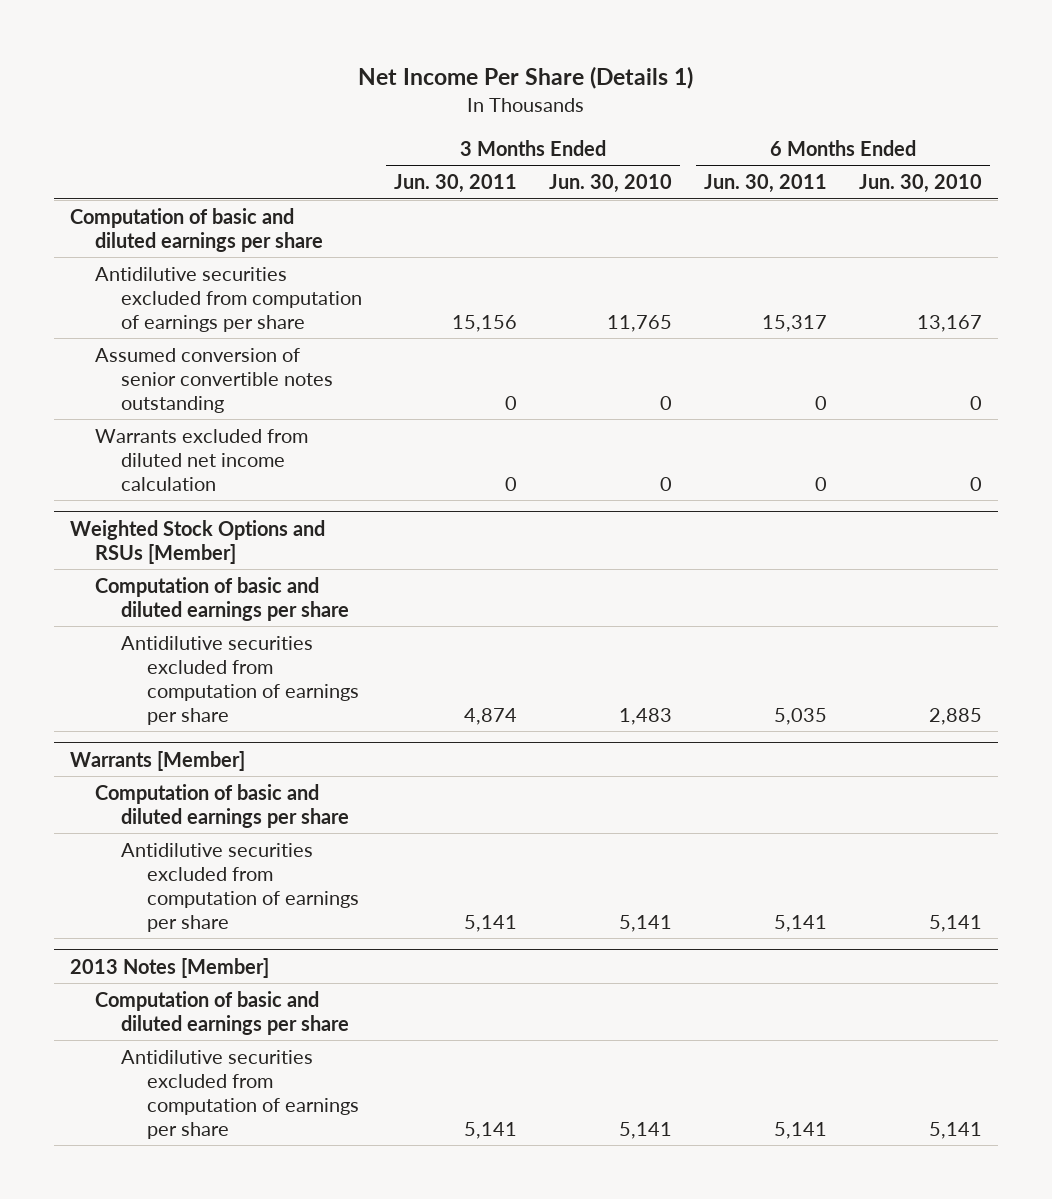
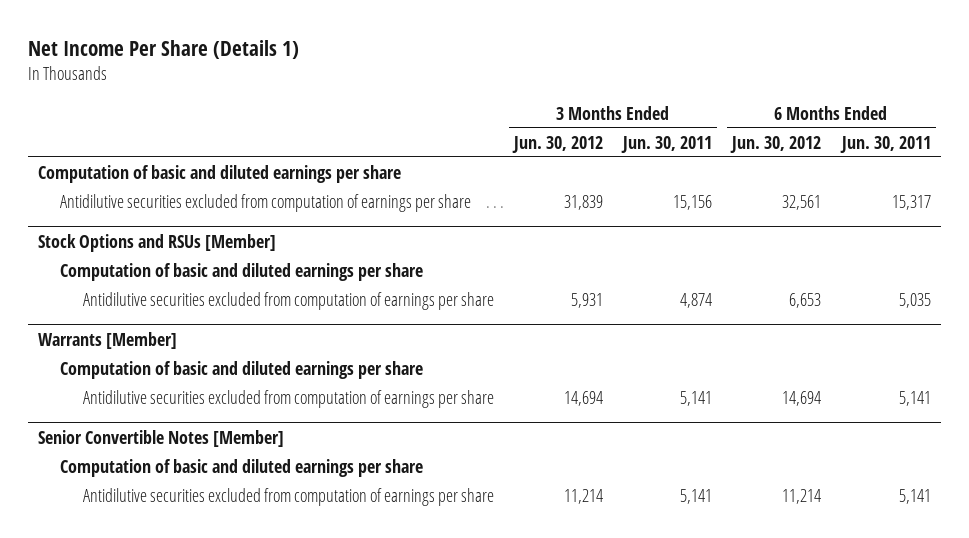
- | 3 Months Ended Jun. 30, 2011 | 3 Months Ended Jun. 30, 2010 | 6 Months Ended Jun. 30, 2011 | 6 Months Ended Jun. 30, 2010
+ | 3 Months Ended Jun. 30, 2012 | 3 Months Ended Jun. 30, 2011 | 6 Months Ended Jun. 30, 2012 | 6 Months Ended Jun. 30, 2011
- Assumed conversion of senior convertible notes outstanding | 0 | 0 | 0 | 0
- Warrants excluded from diluted net income calculation | 0 | 0 | 0 | 0
- Weighted Stock Options and RSUs [Member]
+ Stock Options and RSUs [Member]
- 2013 Notes [Member]
+ Senior Convertible Notes [Member]

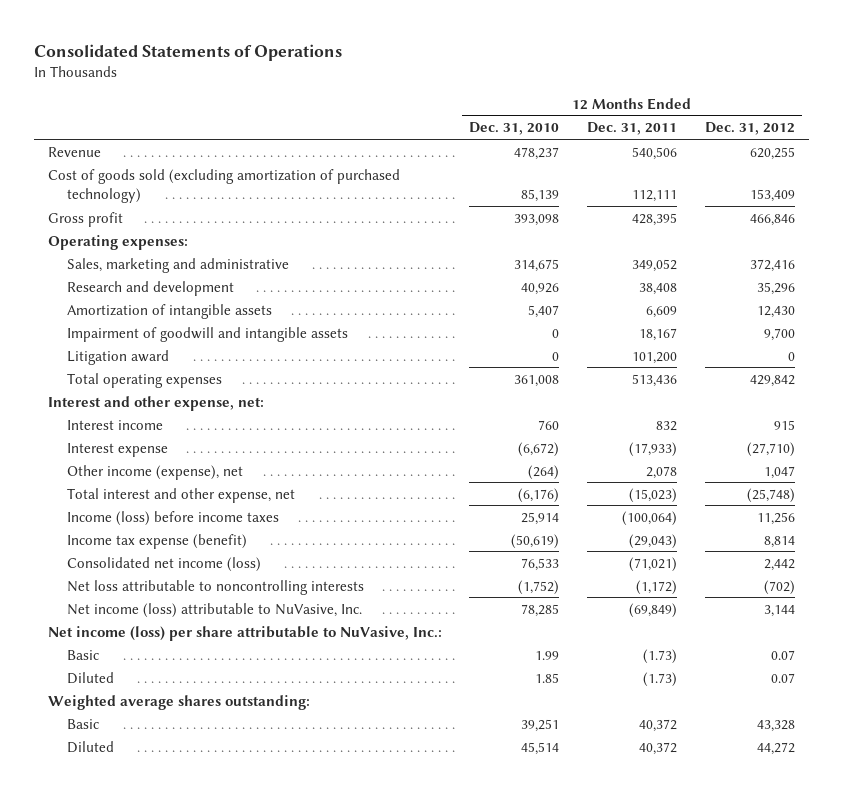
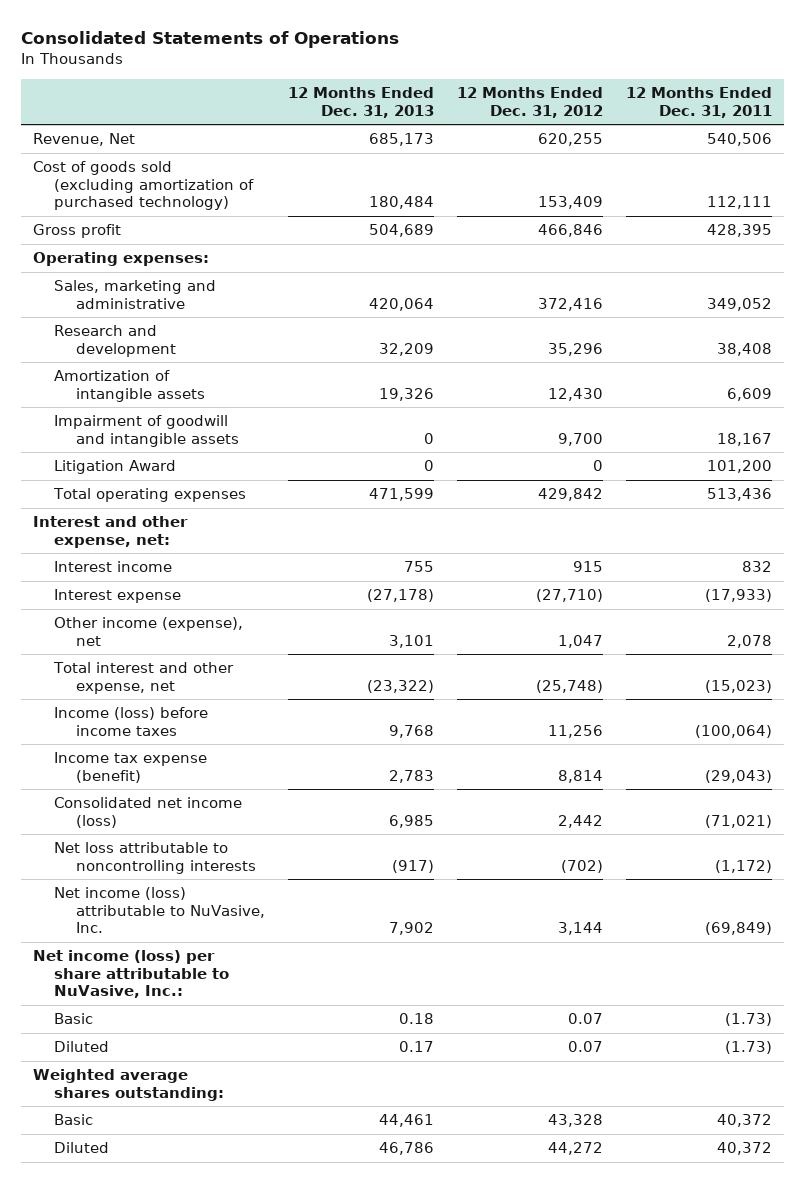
- | 12 Months Ended Dec. 31, 2010 | 12 Months Ended Dec. 31, 2011 | 12 Months Ended Dec. 31, 2012
+ | 12 Months Ended Dec. 31, 2013 | 12 Months Ended Dec. 31, 2012 | 12 Months Ended Dec. 31, 2011
- Revenue | 478,237 | 540,506 | 620,255
+ Revenue, Net | 685,173 | 620,255 | 540,506
- Litigation award | 0 | 101,200 | 0
+ Litigation Award | 0 | 0 | 101,200

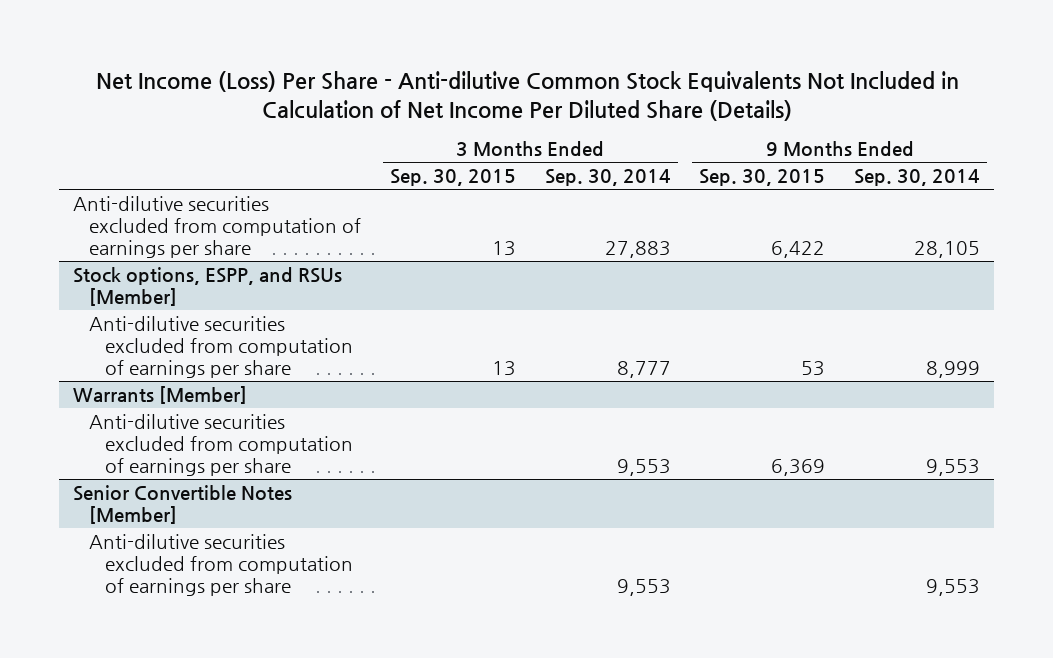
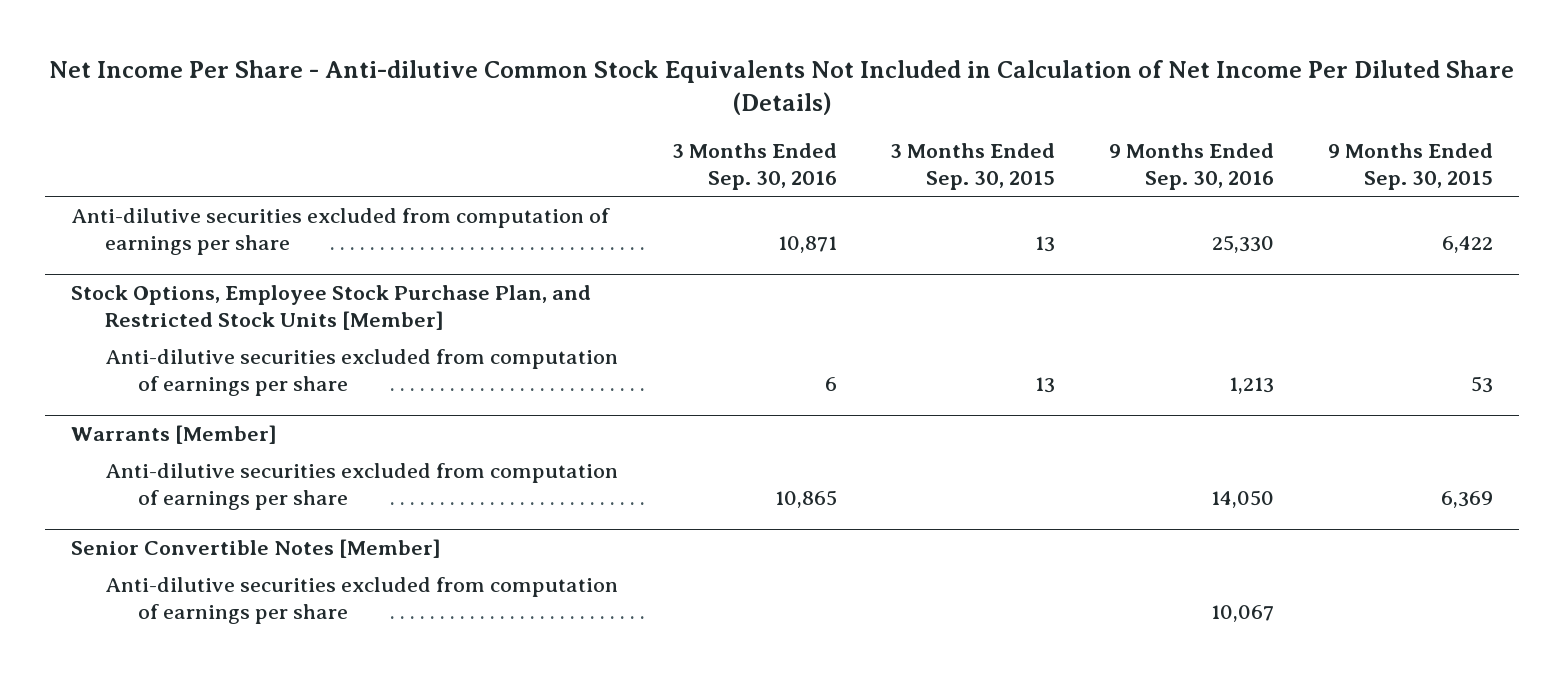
- Net Income (Loss) Per Share - Anti-dilutive Common Stock Equivalents Not Included in Calculation of Net Income Per Diluted Share (Details)
+ Net Income Per Share - Anti-dilutive Common Stock Equivalents Not Included in Calculation of Net Income Per Diluted Share (Details)
- | 3 Months Ended Sep. 30, 2015 | 3 Months Ended Sep. 30, 2014 | 9 Months Ended Sep. 30, 2015 | 9 Months Ended Sep. 30, 2014
+ | 3 Months Ended Sep. 30, 2016 | 3 Months Ended Sep. 30, 2015 | 9 Months Ended Sep. 30, 2016 | 9 Months Ended Sep. 30, 2015
- Stock options, ESPP, and RSUs [Member]
+ Stock Options, Employee Stock Purchase Plan, and Restricted Stock Units [Member]

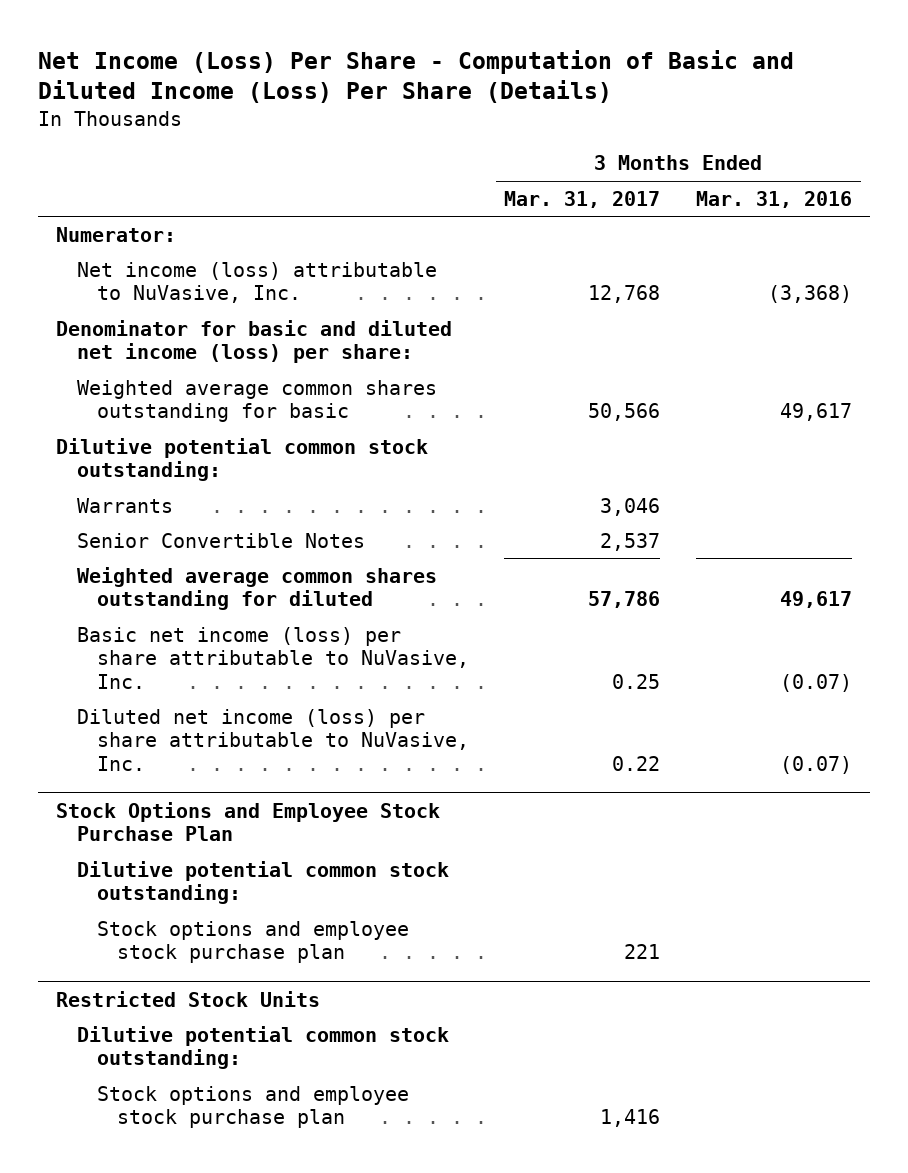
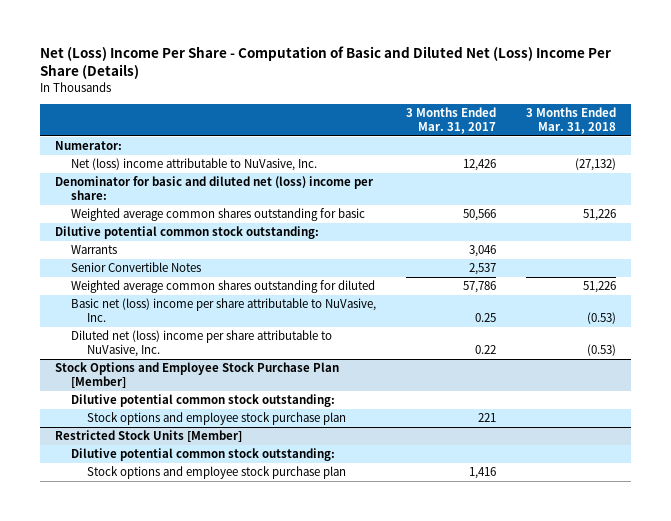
- Net Income (Loss) Per Share - Computation of Basic and Diluted Income (Loss) Per Share (Details)
+ Net (Loss) Income Per Share - Computation of Basic and Diluted Net (Loss) Income Per Share (Details)
- | 3 Months Ended Mar. 31, 2017 | 3 Months Ended Mar. 31, 2016
+ | 3 Months Ended Mar. 31, 2017 | 3 Months Ended Mar. 31, 2018
- Net income (loss) attributable to NuVasive, Inc. | 12,768 | (3,368)
- Denominator for basic and diluted net income (loss) per share:
+ Net (loss) income attributable to NuVasive, Inc. | 12,426 | (27,132)
+ Denominator for basic and diluted net (loss) income per share:
- Basic net income (loss) per share attributable to NuVasive, Inc. | 0.25 | (0.07)
- Diluted net income (loss) per share attributable to NuVasive, Inc. | 0.22 | (0.07)
- Stock Options and Employee Stock Purchase Plan
+ Basic net (loss) income per share attributable to NuVasive, Inc. | 0.25 | (0.53)
+ Diluted net (loss) income per share attributable to NuVasive, Inc. | 0.22 | (0.53)
+ Stock Options and Employee Stock Purchase Plan [Member]
- Restricted Stock Units
+ Restricted Stock Units [Member]

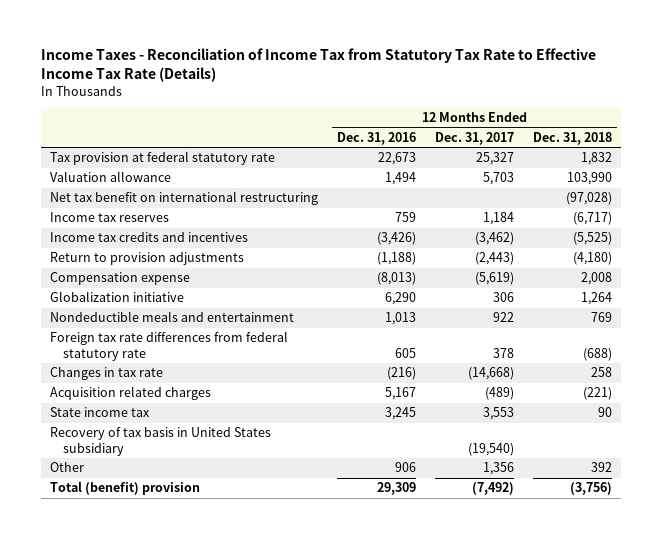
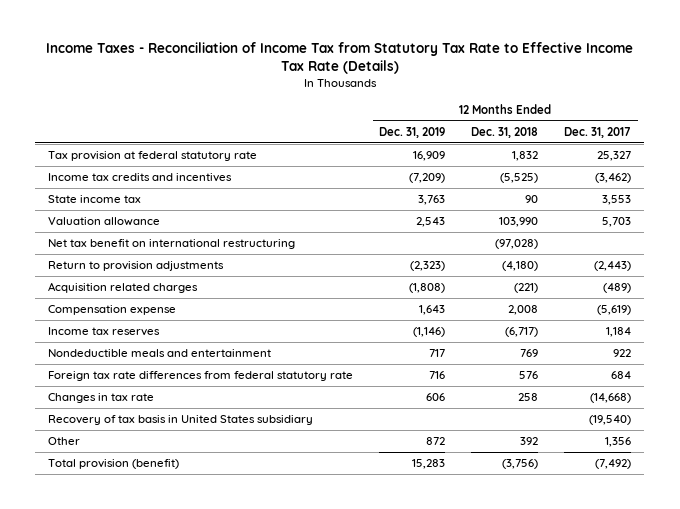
- | 12 Months Ended Dec. 31, 2016 | 12 Months Ended Dec. 31, 2017 | 12 Months Ended Dec. 31, 2018
+ | 12 Months Ended Dec. 31, 2019 | 12 Months Ended Dec. 31, 2018 | 12 Months Ended Dec. 31, 2017
moved up: Income tax credits and incentives | (7,209) | (5,525) | (3,462)
moved up: State income tax | 3,763 | 90 | 3,553
moved up: Acquisition related charges | (1,808) | (221) | (489)
- Globalization initiative | 6,290 | 306 | 1,264
moved down: Income tax reserves | (1,146) | (6,717) | 1,184
- Foreign tax rate differences from federal statutory rate | 605 | 378 | (688)
+ Foreign tax rate differences from federal statutory rate | 716 | 576 | 684
- Total (benefit) provision | 29,309 | (7,492) | (3,756)
+ Total provision (benefit) | 15,283 | (3,756) | (7,492)

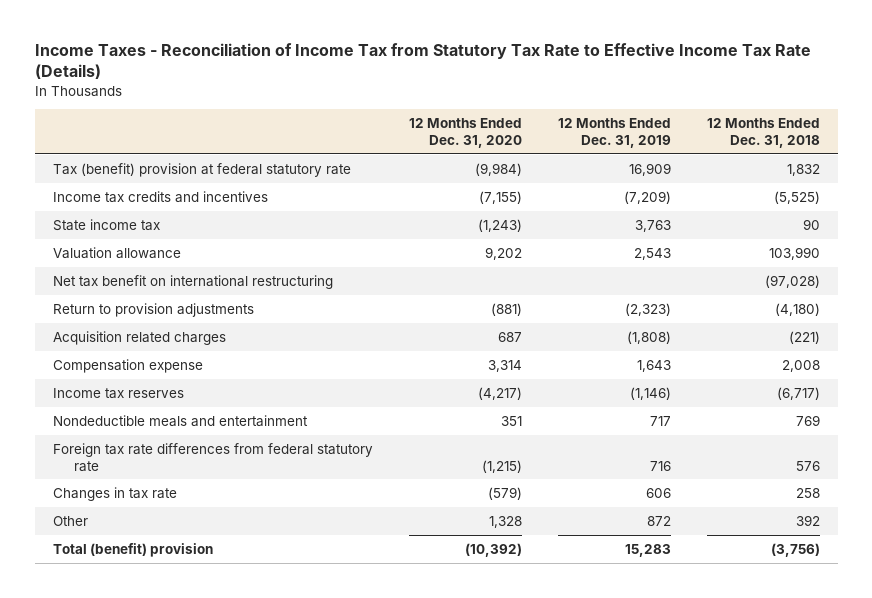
- | 12 Months Ended Dec. 31, 2019 | 12 Months Ended Dec. 31, 2018 | 12 Months Ended Dec. 31, 2017
+ | 12 Months Ended Dec. 31, 2020 | 12 Months Ended Dec. 31, 2019 | 12 Months Ended Dec. 31, 2018
- Tax provision at federal statutory rate | 16,909 | 1,832 | 25,327
+ Tax (benefit) provision at federal statutory rate | (9,984) | 16,909 | 1,832
- Recovery of tax basis in United States subsidiary | | | (19,540)
- Total provision (benefit) | 15,283 | (3,756) | (7,492)
+ Total (benefit) provision | (10,392) | 15,283 | (3,756)

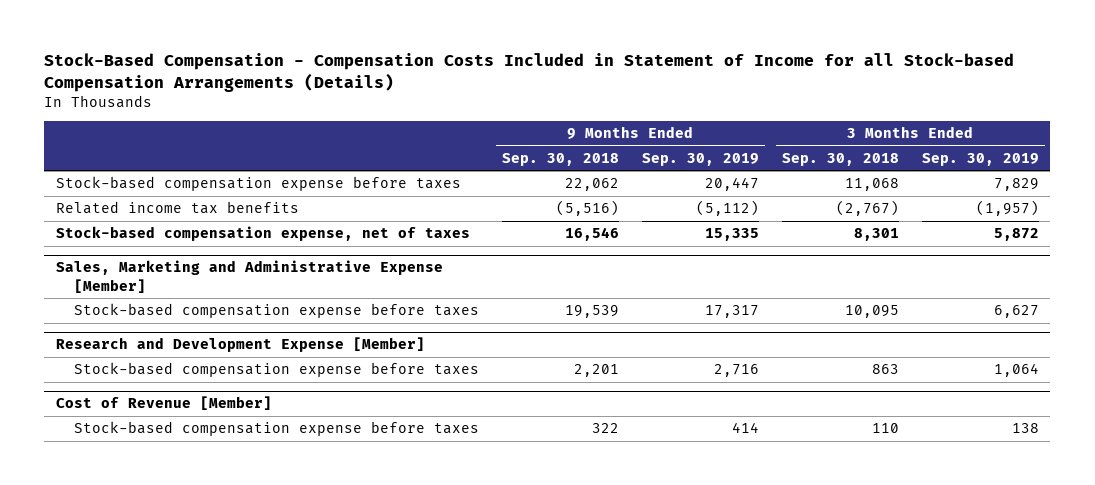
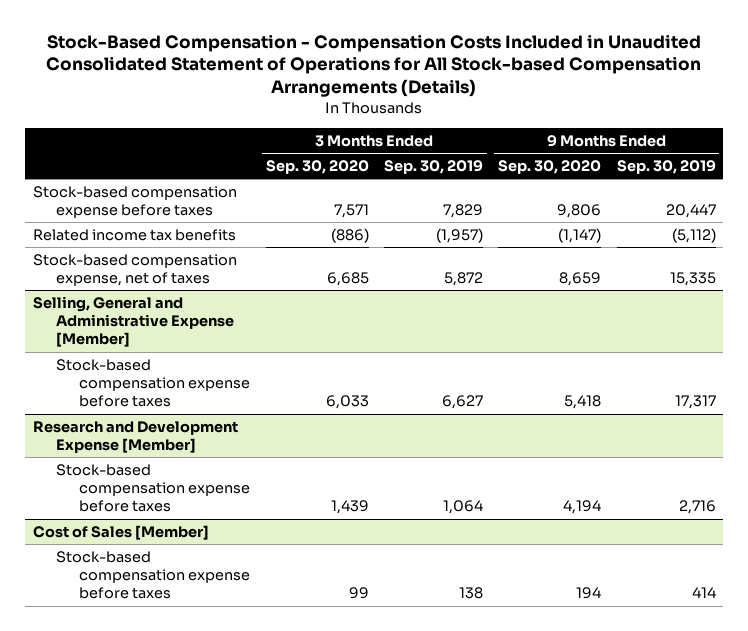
- Stock-Based Compensation - Compensation Costs Included in Statement of Income for all Stock-based Compensation Arrangements (Details)
+ Stock-Based Compensation - Compensation Costs Included in Unaudited Consolidated Statement of Operations for All Stock-based Compensation Arrangements (Details)
- | 9 Months Ended Sep. 30, 2018 | 9 Months Ended Sep. 30, 2019 | 3 Months Ended Sep. 30, 2018 | 3 Months Ended Sep. 30, 2019
+ | 3 Months Ended Sep. 30, 2020 | 3 Months Ended Sep. 30, 2019 | 9 Months Ended Sep. 30, 2020 | 9 Months Ended Sep. 30, 2019
- Sales, Marketing and Administrative Expense [Member]
+ Selling, General and Administrative Expense [Member]
- Cost of Revenue [Member]
+ Cost of Sales [Member]

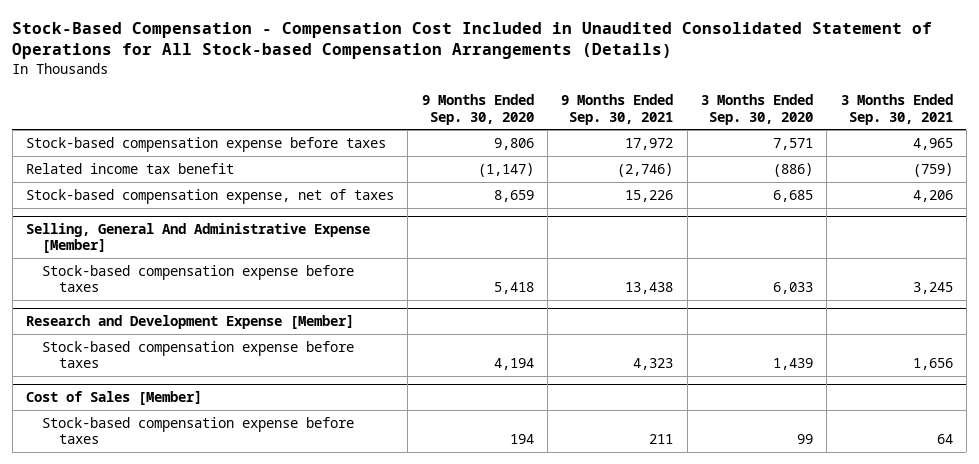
- Stock-Based Compensation - Compensation Costs Included in Unaudited Consolidated Statement of Operations for All Stock-based Compensation Arrangements (Details)
+ Stock-Based Compensation - Compensation Cost Included in Unaudited Consolidated Statement of Operations for All Stock-based Compensation Arrangements (Details)
- | 3 Months Ended Sep. 30, 2020 | 3 Months Ended Sep. 30, 2019 | 9 Months Ended Sep. 30, 2020 | 9 Months Ended Sep. 30, 2019
+ | 9 Months Ended Sep. 30, 2020 | 9 Months Ended Sep. 30, 2021 | 3 Months Ended Sep. 30, 2020 | 3 Months Ended Sep. 30, 2021
- Related income tax benefits | (886) | (1,957) | (1,147) | (5,112)
+ Related income tax benefit | (1,147) | (2,746) | (886) | (759)
- Selling, General and Administrative Expense [Member]
+ Selling, General And Administrative Expense [Member]

